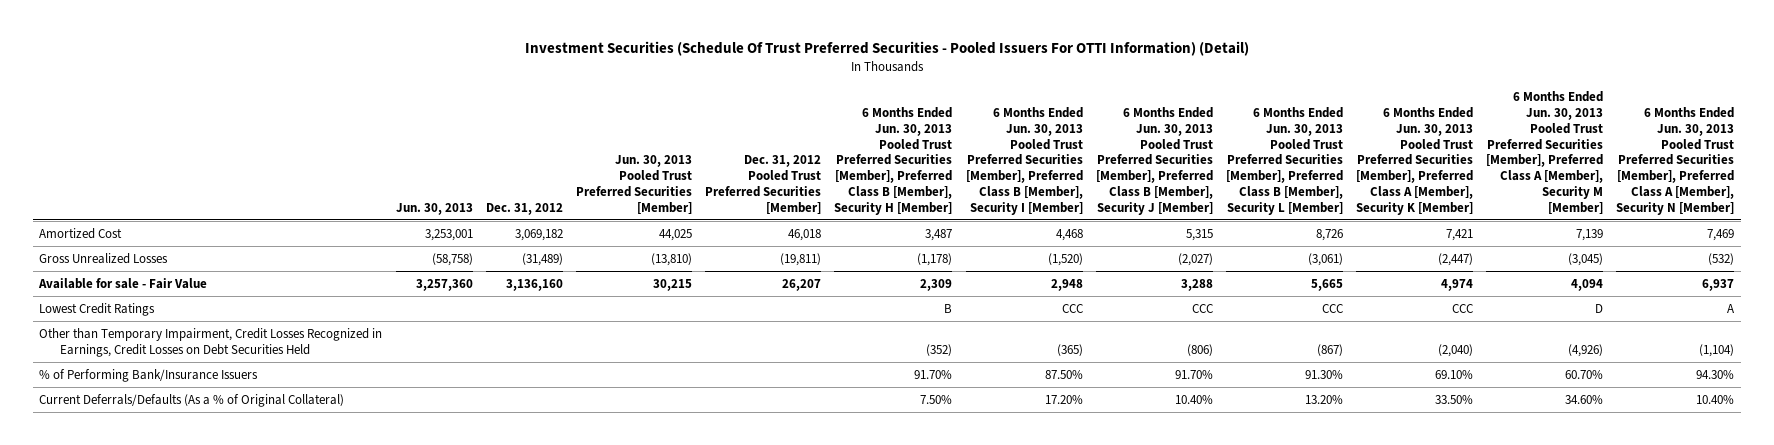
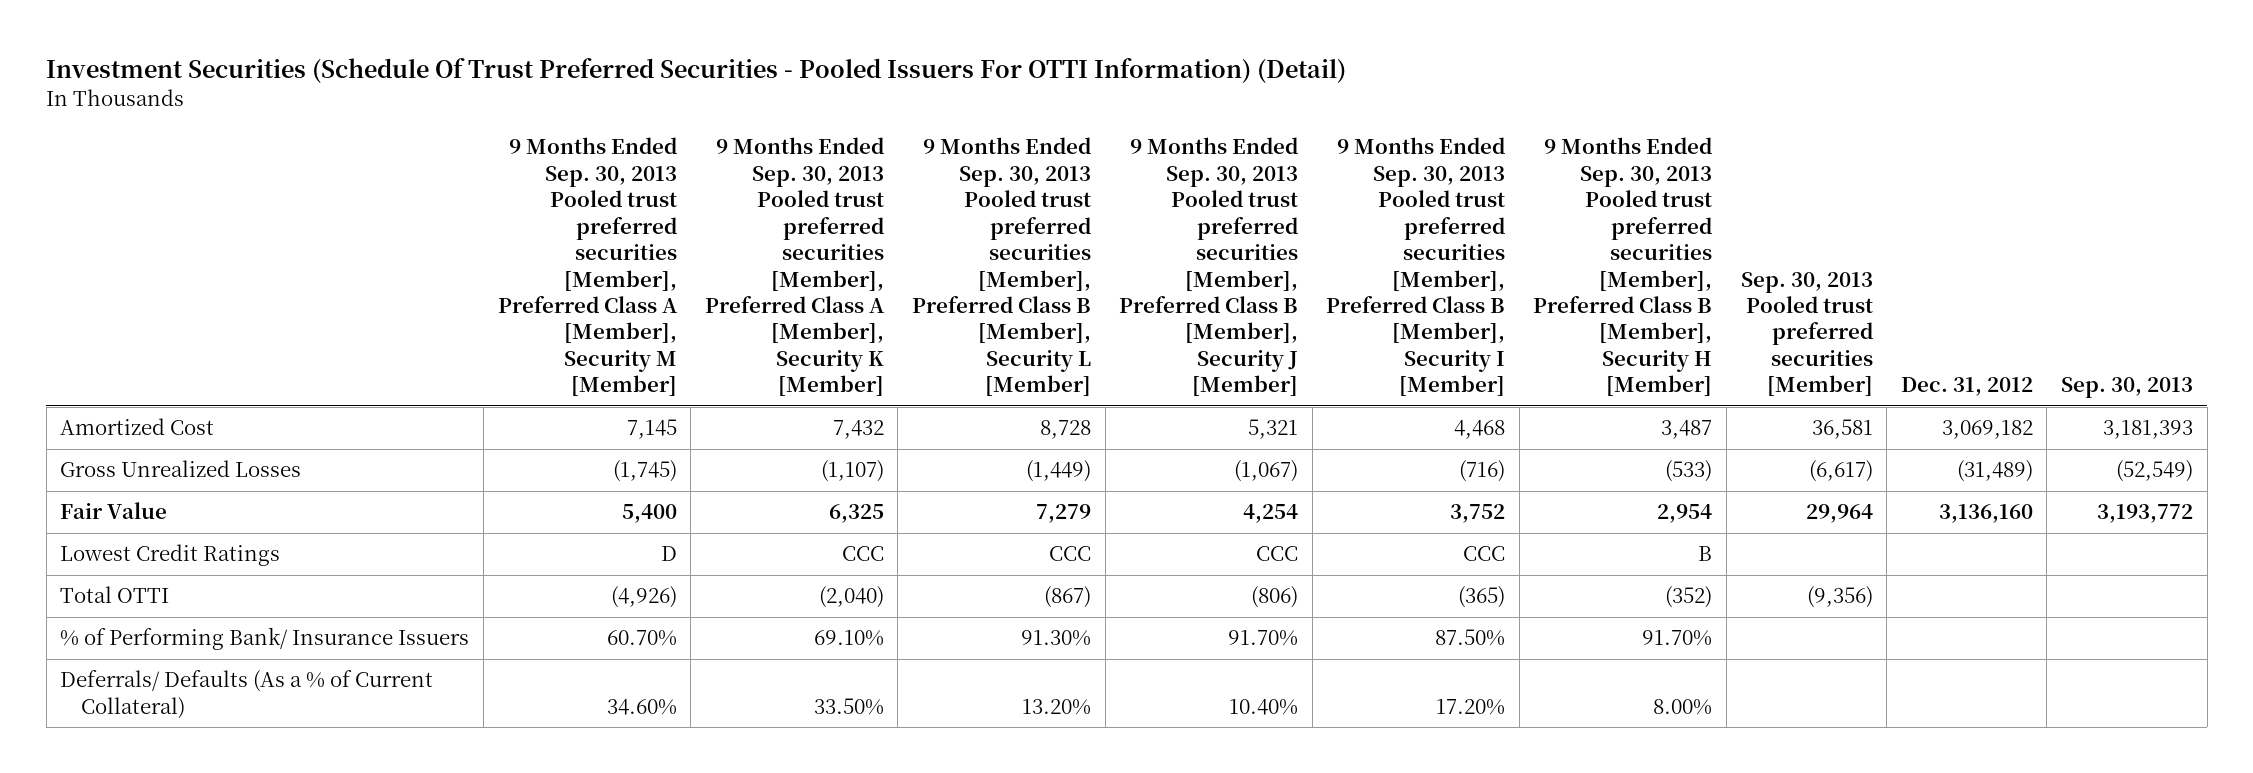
- | Jun. 30, 2013 | Dec. 31, 2012 | Jun. 30, 2013 Pooled Trust Preferred Securities [Member] | Dec. 31, 2012 Pooled Trust Preferred Securities [Member] | 6 Months Ended Jun. 30, 2013 Pooled Trust Preferred Securities [Member], Preferred Class B [Member], Security H [Member] | 6 Months Ended Jun. 30, 2013 Pooled Trust Preferred Securities [Member], Preferred Class B [Member], Security I [Member] | 6 Months Ended Jun. 30, 2013 Pooled Trust Preferred Securities [Member], Preferred Class B [Member], Security J [Member] | 6 Months Ended Jun. 30, 2013 Pooled Trust Preferred Securities [Member], Preferred Class B [Member], Security L [Member] | 6 Months Ended Jun. 30, 2013 Pooled Trust Preferred Securities [Member], Preferred Class A [Member], Security K [Member] | 6 Months Ended Jun. 30, 2013 Pooled Trust Preferred Securities [Member], Preferred Class A [Member], Security M [Member] | 6 Months Ended Jun. 30, 2013 Pooled Trust Preferred Securities [Member], Preferred Class A [Member], Security N [Member]
+ | 9 Months Ended Sep. 30, 2013 Pooled trust preferred securities [Member], Preferred Class A [Member], Security M [Member] | 9 Months Ended Sep. 30, 2013 Pooled trust preferred securities [Member], Preferred Class A [Member], Security K [Member] | 9 Months Ended Sep. 30, 2013 Pooled trust preferred securities [Member], Preferred Class B [Member], Security L [Member] | 9 Months Ended Sep. 30, 2013 Pooled trust preferred securities [Member], Preferred Class B [Member], Security J [Member] | 9 Months Ended Sep. 30, 2013 Pooled trust preferred securities [Member], Preferred Class B [Member], Security I [Member] | 9 Months Ended Sep. 30, 2013 Pooled trust preferred securities [Member], Preferred Class B [Member], Security H [Member] | Sep. 30, 2013 Pooled trust preferred securities [Member] | Dec. 31, 2012 | Sep. 30, 2013
- Available for sale - Fair Value | 3,257,360 | 3,136,160 | 30,215 | 26,207 | 2,309 | 2,948 | 3,288 | 5,665 | 4,974 | 4,094 | 6,937
+ Fair Value | 5,400 | 6,325 | 7,279 | 4,254 | 3,752 | 2,954 | 29,964 | 3,136,160 | 3,193,772
- Other than Temporary Impairment, Credit Losses Recognized in Earnings, Credit Losses on Debt Securities Held | | | | | (352) | (365) | (806) | (867) | (2,040) | (4,926) | (1,104)
- % of Performing Bank/Insurance Issuers | | | | | 91.70% | 87.50% | 91.70% | 91.30% | 69.10% | 60.70% | 94.30%
- Current Deferrals/Defaults (As a % of Original Collateral) | | | | | 7.50% | 17.20% | 10.40% | 13.20% | 33.50% | 34.60% | 10.40%
+ Total OTTI | (4,926) | (2,040) | (867) | (806) | (365) | (352) | (9,356) | |
+ % of Performing Bank/ Insurance Issuers | 60.70% | 69.10% | 91.30% | 91.70% | 87.50% | 91.70% | | |
+ Deferrals/ Defaults (As a % of Current Collateral) | 34.60% | 33.50% | 13.20% | 10.40% | 17.20% | 8.00% | | |

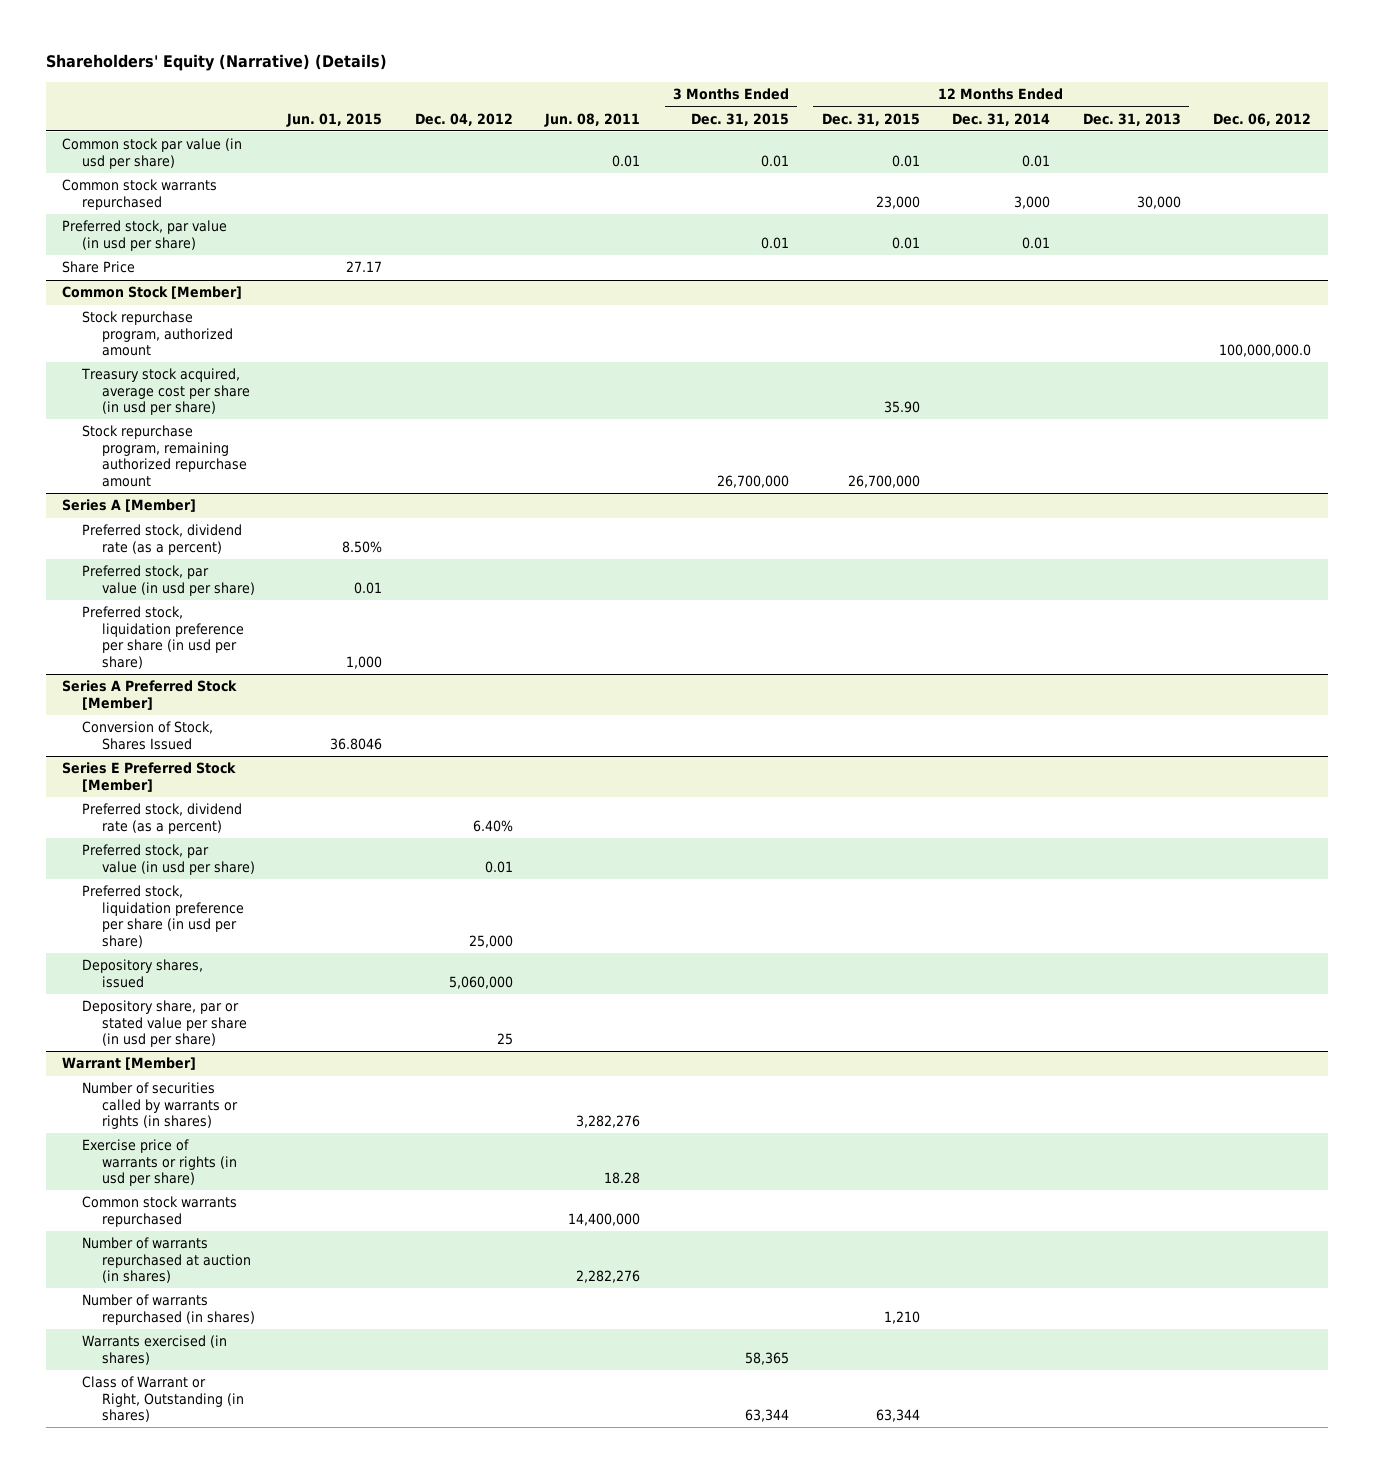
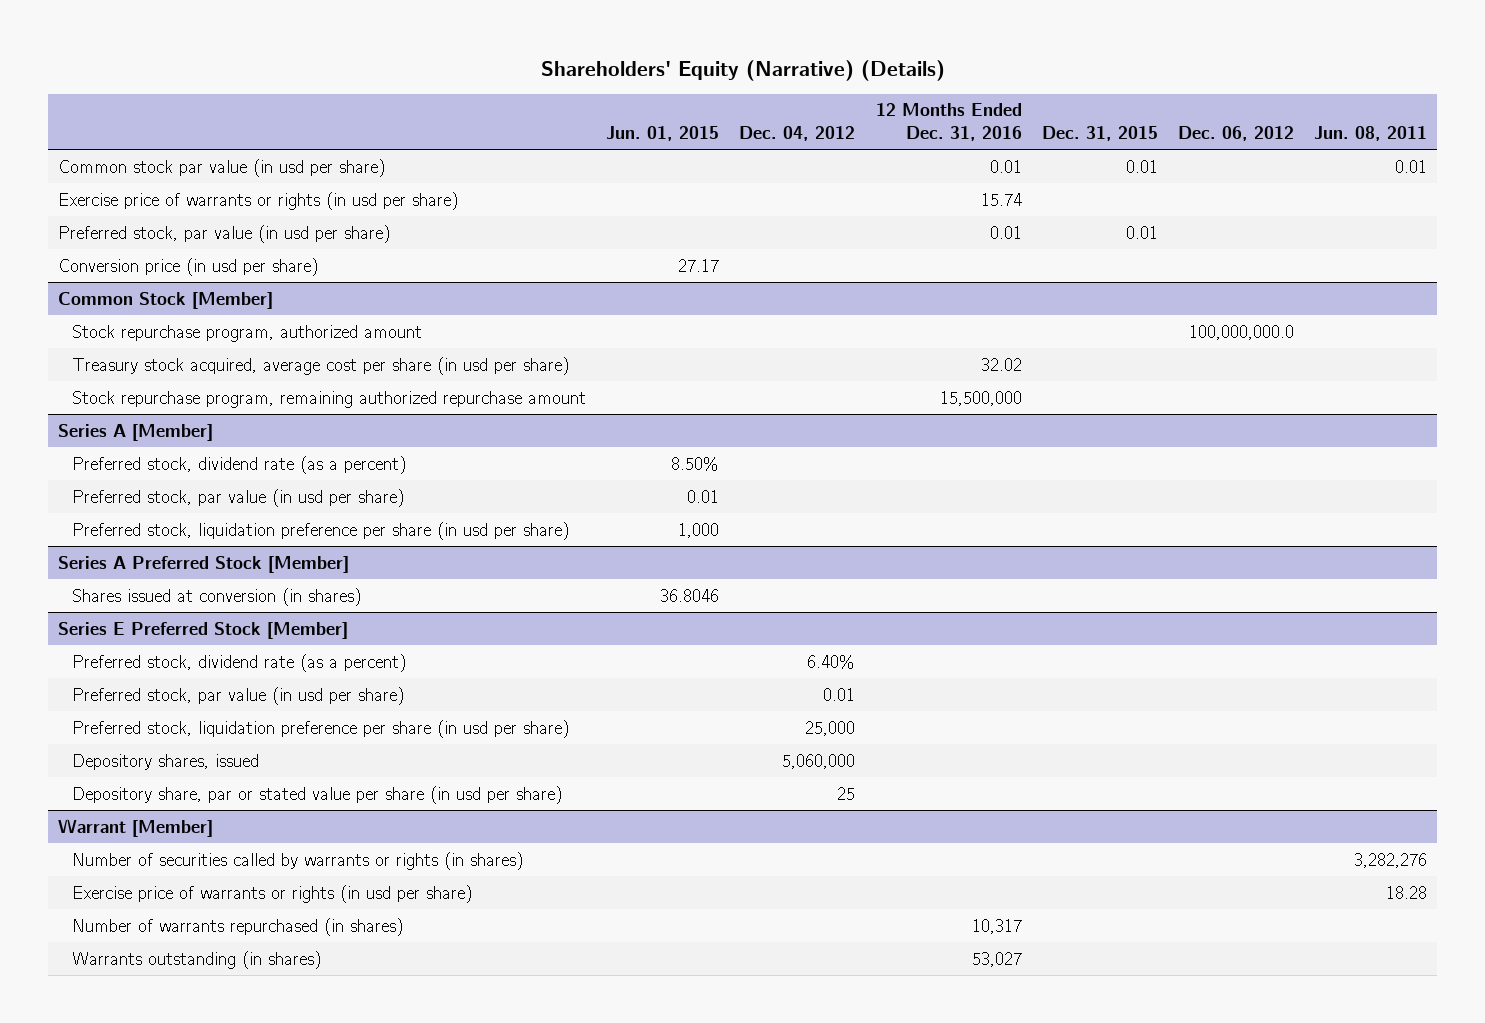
- | Jun. 01, 2015 | Dec. 04, 2012 | Jun. 08, 2011 | 3 Months Ended Dec. 31, 2015 | 12 Months Ended Dec. 31, 2015 | 12 Months Ended Dec. 31, 2014 | 12 Months Ended Dec. 31, 2013 | Dec. 06, 2012
+ | Jun. 01, 2015 | Dec. 04, 2012 | 12 Months Ended Dec. 31, 2016 | Dec. 31, 2015 | Dec. 06, 2012 | Jun. 08, 2011
- Common stock warrants repurchased | | | | | 23,000 | 3,000 | 30,000 |
+ Exercise price of warrants or rights (in usd per share) | | | 15.74 | | |
- Share Price | 27.17 | | | | | | |
+ Conversion price (in usd per share) | 27.17 | | | | |
@ Series A Preferred Stock [Member]
- Conversion of Stock, Shares Issued | 36.8046 | | | | | | |
+ Shares issued at conversion (in shares) | 36.8046 | | | | |
@ Warrant [Member]
- Common stock warrants repurchased | | | 14,400,000 | | | | |
- Number of warrants repurchased at auction (in shares) | | | 2,282,276 | | | | |
- Warrants exercised (in shares) | | | | 58,365 | | | |
- Class of Warrant or Right, Outstanding (in shares) | | | | 63,344 | 63,344 | | |
+ Warrants outstanding (in shares) | | | 53,027 | | |

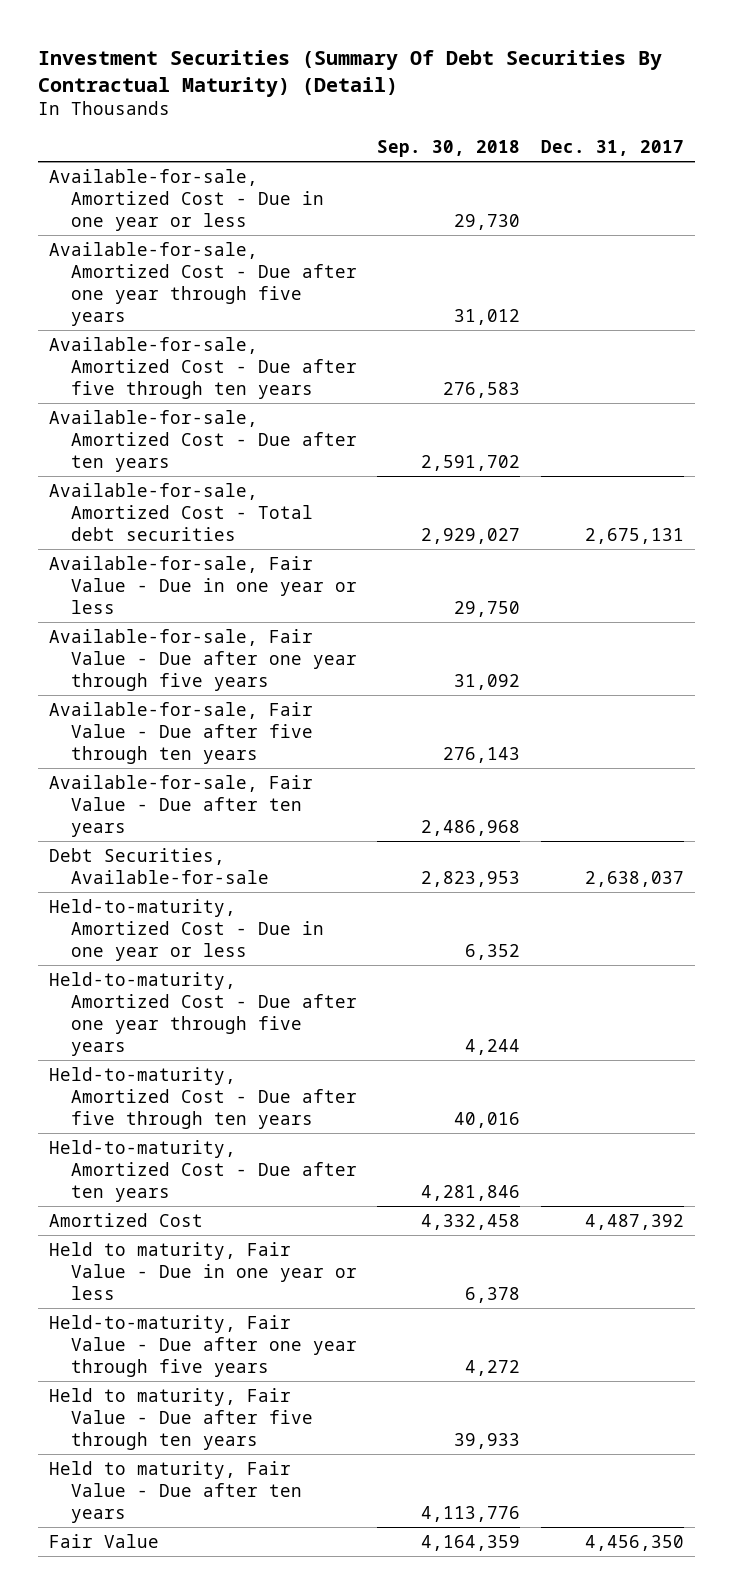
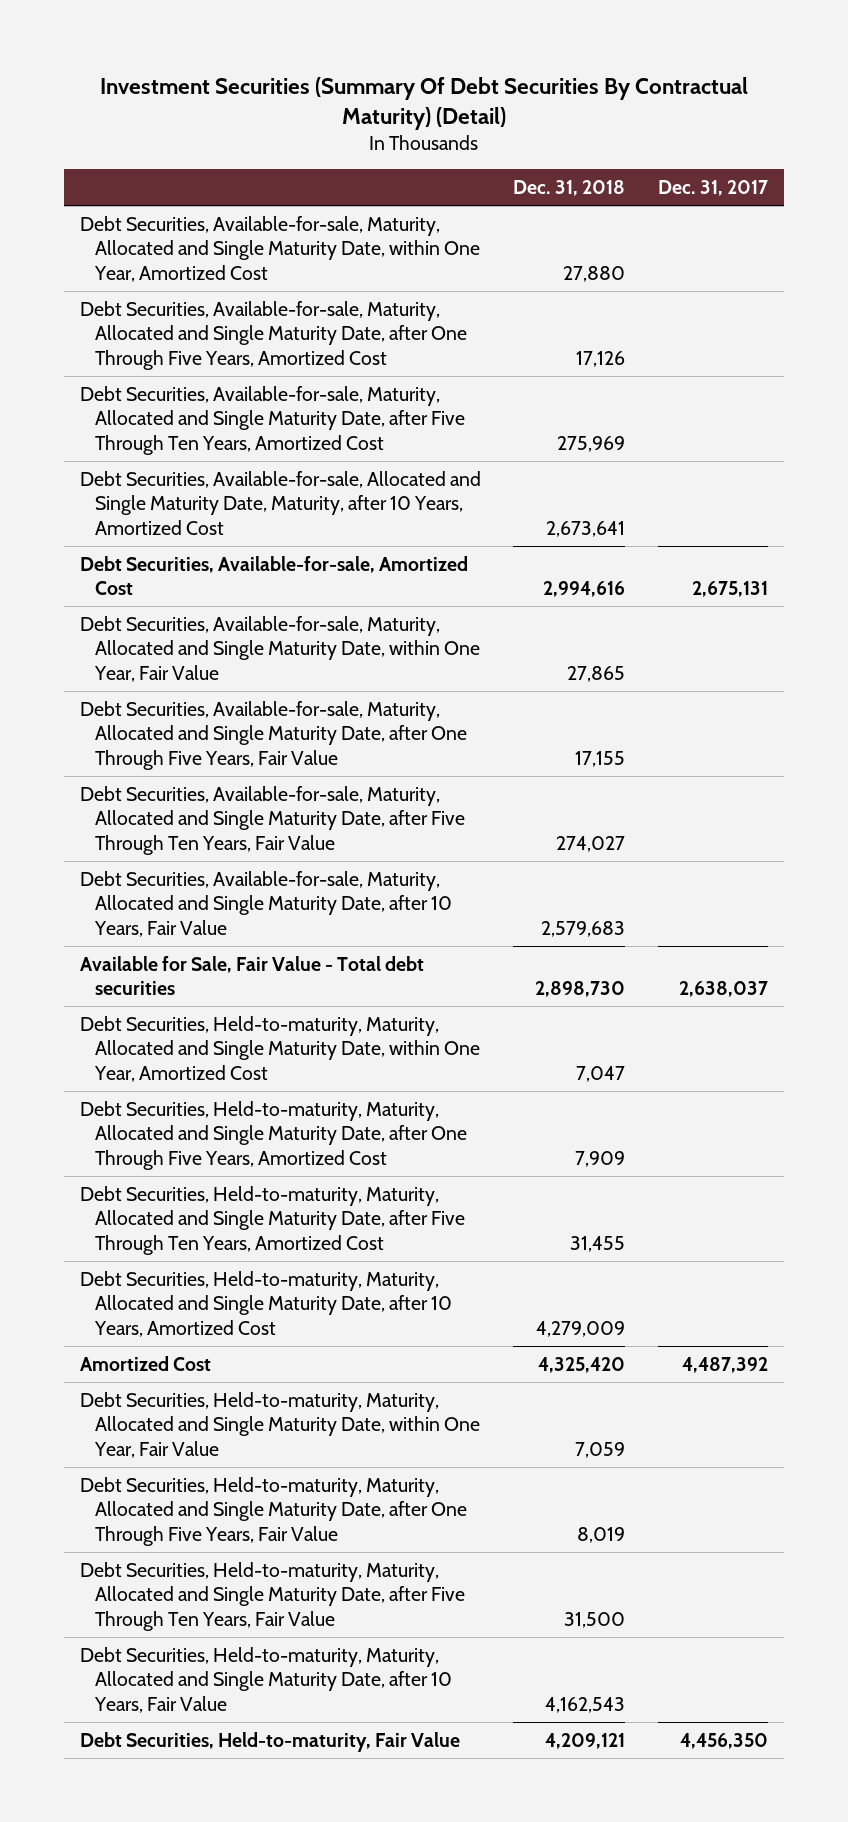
- | Sep. 30, 2018 | Dec. 31, 2017
+ | Dec. 31, 2018 | Dec. 31, 2017
- Available-for-sale, Amortized Cost - Due in one year or less | 29,730 |
- Available-for-sale, Amortized Cost - Due after one year through five years | 31,012 |
- Available-for-sale, Amortized Cost - Due after five through ten years | 276,583 |
- Available-for-sale, Amortized Cost - Due after ten years | 2,591,702 |
- Available-for-sale, Amortized Cost - Total debt securities | 2,929,027 | 2,675,131
- Available-for-sale, Fair Value - Due in one year or less | 29,750 |
- Available-for-sale, Fair Value - Due after one year through five years | 31,092 |
- Available-for-sale, Fair Value - Due after five through ten years | 276,143 |
- Available-for-sale, Fair Value - Due after ten years | 2,486,968 |
- Debt Securities, Available-for-sale | 2,823,953 | 2,638,037
- Held-to-maturity, Amortized Cost - Due in one year or less | 6,352 |
- Held-to-maturity, Amortized Cost - Due after one year through five years | 4,244 |
- Held-to-maturity, Amortized Cost - Due after five through ten years | 40,016 |
- Held-to-maturity, Amortized Cost - Due after ten years | 4,281,846 |
+ Debt Securities, Available-for-sale, Maturity, Allocated and Single Maturity Date, within One Year, Amortized Cost | 27,880 |
+ Debt Securities, Available-for-sale, Maturity, Allocated and Single Maturity Date, after One Through Five Years, Amortized Cost | 17,126 |
+ Debt Securities, Available-for-sale, Maturity, Allocated and Single Maturity Date, after Five Through Ten Years, Amortized Cost | 275,969 |
+ Debt Securities, Available-for-sale, Allocated and Single Maturity Date, Maturity, after 10 Years, Amortized Cost | 2,673,641 |
+ Debt Securities, Available-for-sale, Amortized Cost | 2,994,616 | 2,675,131
+ Debt Securities, Available-for-sale, Maturity, Allocated and Single Maturity Date, within One Year, Fair Value | 27,865 |
+ Debt Securities, Available-for-sale, Maturity, Allocated and Single Maturity Date, after One Through Five Years, Fair Value | 17,155 |
+ Debt Securities, Available-for-sale, Maturity, Allocated and Single Maturity Date, after Five Through Ten Years, Fair Value | 274,027 |
+ Debt Securities, Available-for-sale, Maturity, Allocated and Single Maturity Date, after 10 Years, Fair Value | 2,579,683 |
+ Available for Sale, Fair Value - Total debt securities | 2,898,730 | 2,638,037
+ Debt Securities, Held-to-maturity, Maturity, Allocated and Single Maturity Date, within One Year, Amortized Cost | 7,047 |
+ Debt Securities, Held-to-maturity, Maturity, Allocated and Single Maturity Date, after One Through Five Years, Amortized Cost | 7,909 |
+ Debt Securities, Held-to-maturity, Maturity, Allocated and Single Maturity Date, after Five Through Ten Years, Amortized Cost | 31,455 |
+ Debt Securities, Held-to-maturity, Maturity, Allocated and Single Maturity Date, after 10 Years, Amortized Cost | 4,279,009 |
- Held to maturity, Fair Value - Due in one year or less | 6,378 |
- Held-to-maturity, Fair Value - Due after one year through five years | 4,272 |
- Held to maturity, Fair Value - Due after five through ten years | 39,933 |
- Held to maturity, Fair Value - Due after ten years | 4,113,776 |
- Fair Value | 4,164,359 | 4,456,350
+ Debt Securities, Held-to-maturity, Maturity, Allocated and Single Maturity Date, within One Year, Fair Value | 7,059 |
+ Debt Securities, Held-to-maturity, Maturity, Allocated and Single Maturity Date, after One Through Five Years, Fair Value | 8,019 |
+ Debt Securities, Held-to-maturity, Maturity, Allocated and Single Maturity Date, after Five Through Ten Years, Fair Value | 31,500 |
+ Debt Securities, Held-to-maturity, Maturity, Allocated and Single Maturity Date, after 10 Years, Fair Value | 4,162,543 |
+ Debt Securities, Held-to-maturity, Fair Value | 4,209,121 | 4,456,350

